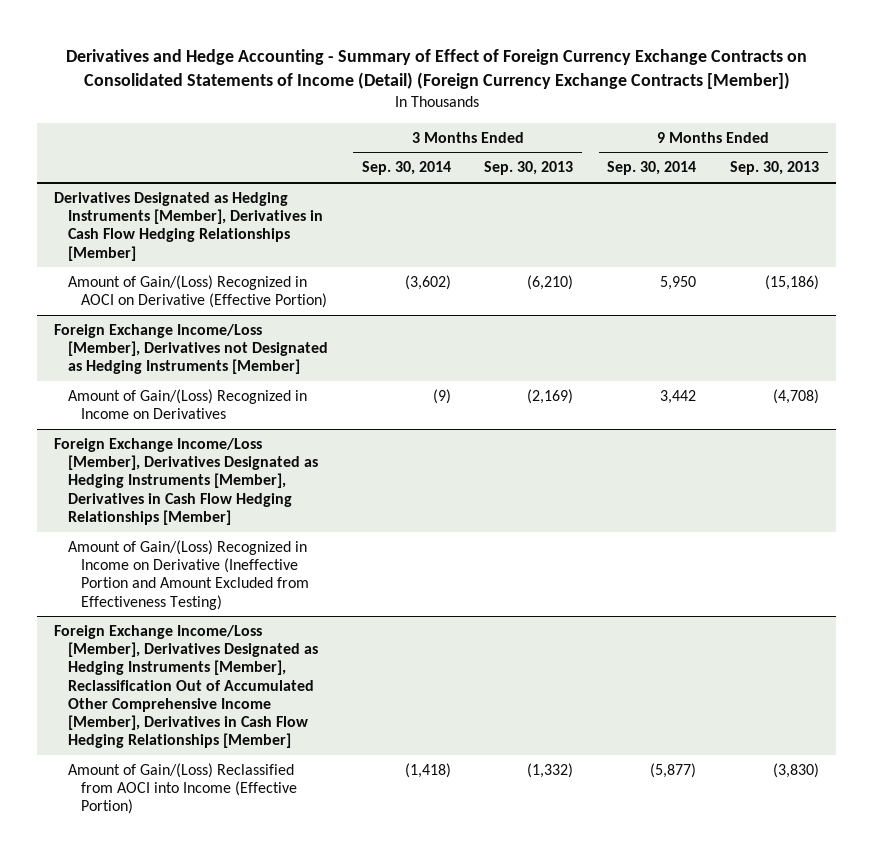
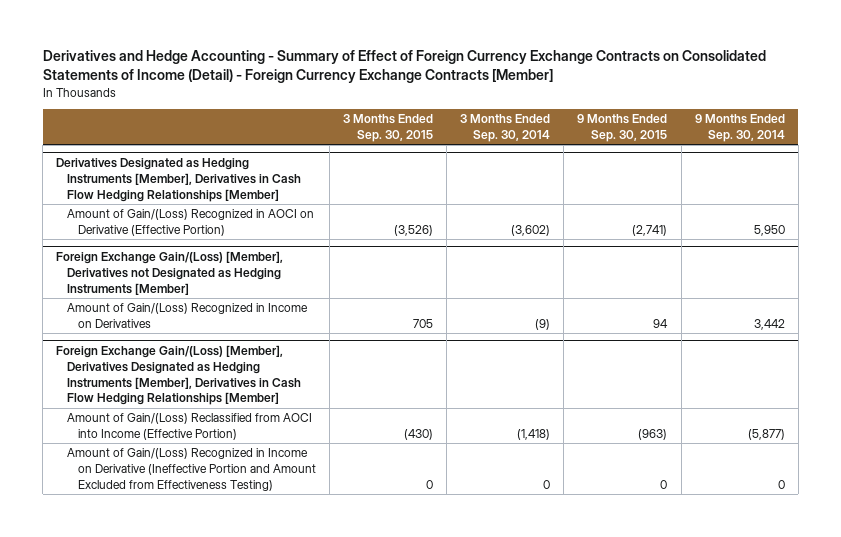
- Derivatives and Hedge Accounting - Summary of Effect of Foreign Currency Exchange Contracts on Consolidated Statements of Income (Detail) (Foreign Currency Exchange Contracts [Member])
+ Derivatives and Hedge Accounting - Summary of Effect of Foreign Currency Exchange Contracts on Consolidated Statements of Income (Detail) - Foreign Currency Exchange Contracts [Member]
- | 3 Months Ended Sep. 30, 2014 | 3 Months Ended Sep. 30, 2013 | 9 Months Ended Sep. 30, 2014 | 9 Months Ended Sep. 30, 2013
+ | 3 Months Ended Sep. 30, 2015 | 3 Months Ended Sep. 30, 2014 | 9 Months Ended Sep. 30, 2015 | 9 Months Ended Sep. 30, 2014
- Foreign Exchange Income/Loss [Member], Derivatives not Designated as Hedging Instruments [Member]
+ Foreign Exchange Gain/(Loss) [Member], Derivatives not Designated as Hedging Instruments [Member]
- Foreign Exchange Income/Loss [Member], Derivatives Designated as Hedging Instruments [Member], Derivatives in Cash Flow Hedging Relationships [Member]
- Amount of Gain/(Loss) Recognized in Income on Derivative (Ineffective Portion and Amount Excluded from Effectiveness Testing)
- Foreign Exchange Income/Loss [Member], Derivatives Designated as Hedging Instruments [Member], Reclassification Out of Accumulated Other Comprehensive Income [Member], Derivatives in Cash Flow Hedging Relationships [Member]
+ Foreign Exchange Gain/(Loss) [Member], Derivatives Designated as Hedging Instruments [Member], Derivatives in Cash Flow Hedging Relationships [Member]
+ Amount of Gain/(Loss) Recognized in Income on Derivative (Ineffective Portion and Amount Excluded from Effectiveness Testing) | 0 | 0 | 0 | 0

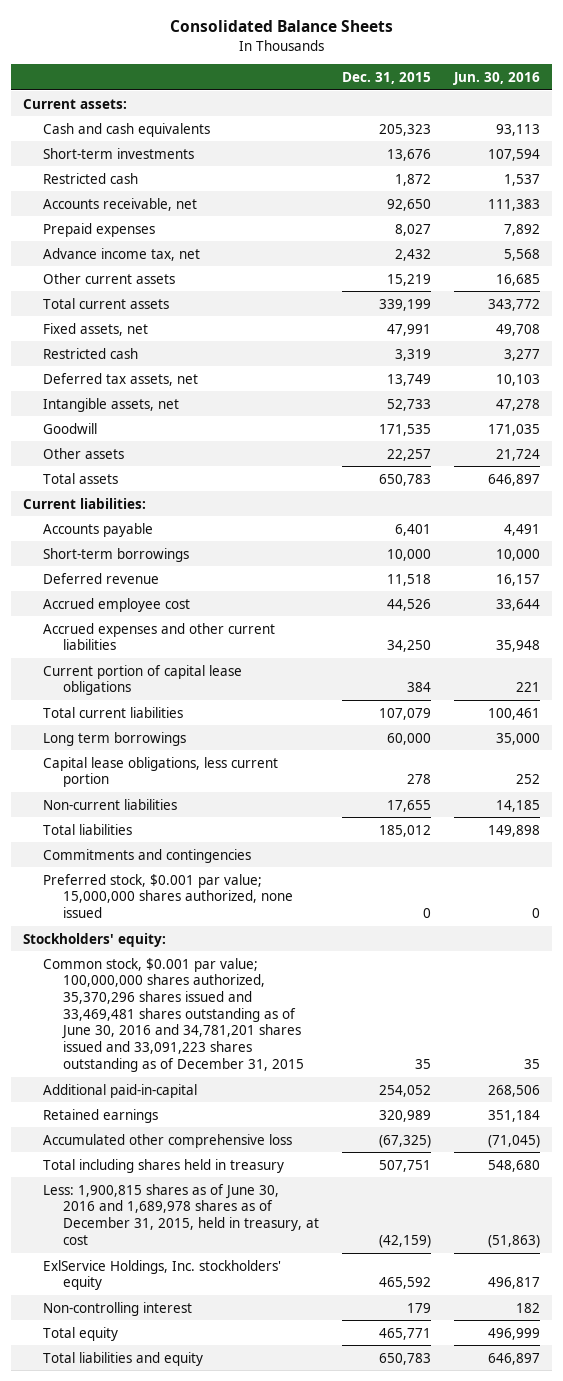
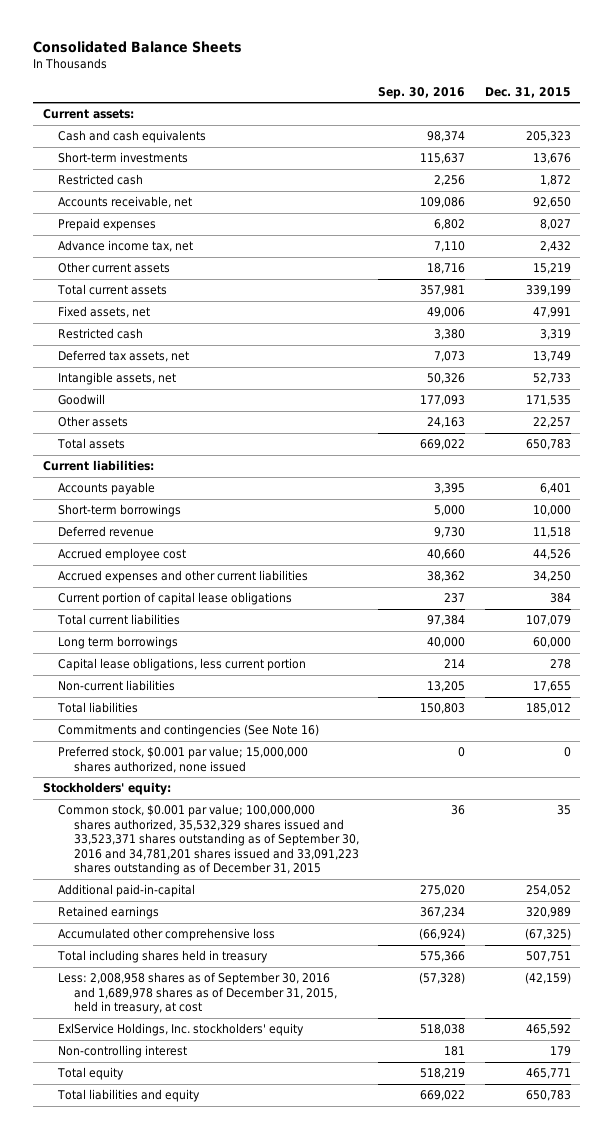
- | Dec. 31, 2015 | Jun. 30, 2016
+ | Sep. 30, 2016 | Dec. 31, 2015
- Commitments and contingencies
+ Commitments and contingencies (See Note 16)
- Common stock, $0.001 par value; 100,000,000 shares authorized, 35,370,296 shares issued and 33,469,481 shares outstanding as of June 30, 2016 and 34,781,201 shares issued and 33,091,223 shares outstanding as of December 31, 2015 | 35 | 35
+ Common stock, $0.001 par value; 100,000,000 shares authorized, 35,532,329 shares issued and 33,523,371 shares outstanding as of September 30, 2016 and 34,781,201 shares issued and 33,091,223 shares outstanding as of December 31, 2015 | 36 | 35
- Less: 1,900,815 shares as of June 30, 2016 and 1,689,978 shares as of December 31, 2015, held in treasury, at cost | (42,159) | (51,863)
+ Less: 2,008,958 shares as of September 30, 2016 and 1,689,978 shares as of December 31, 2015, held in treasury, at cost | (57,328) | (42,159)

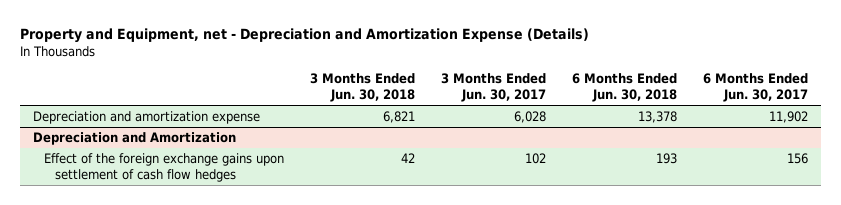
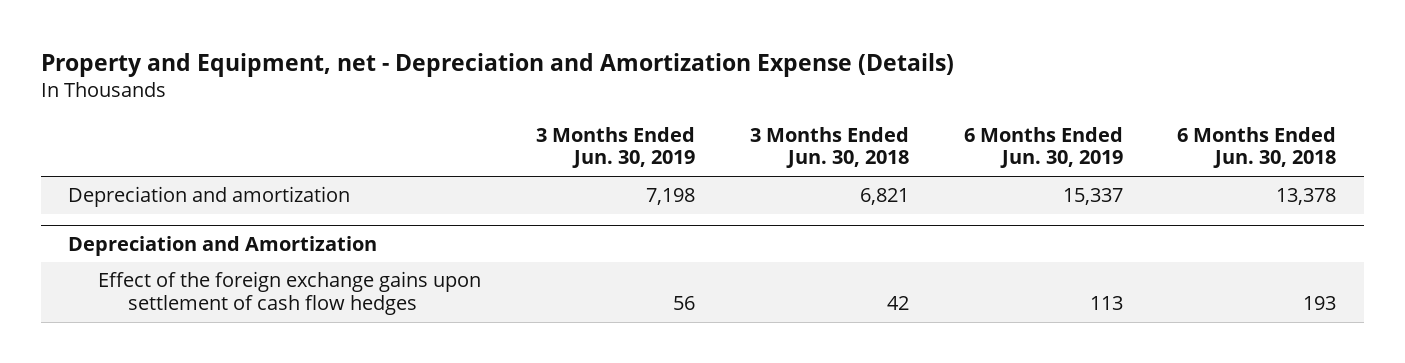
- | 3 Months Ended Jun. 30, 2018 | 3 Months Ended Jun. 30, 2017 | 6 Months Ended Jun. 30, 2018 | 6 Months Ended Jun. 30, 2017
+ | 3 Months Ended Jun. 30, 2019 | 3 Months Ended Jun. 30, 2018 | 6 Months Ended Jun. 30, 2019 | 6 Months Ended Jun. 30, 2018
- Depreciation and amortization expense | 6,821 | 6,028 | 13,378 | 11,902
+ Depreciation and amortization | 7,198 | 6,821 | 15,337 | 13,378

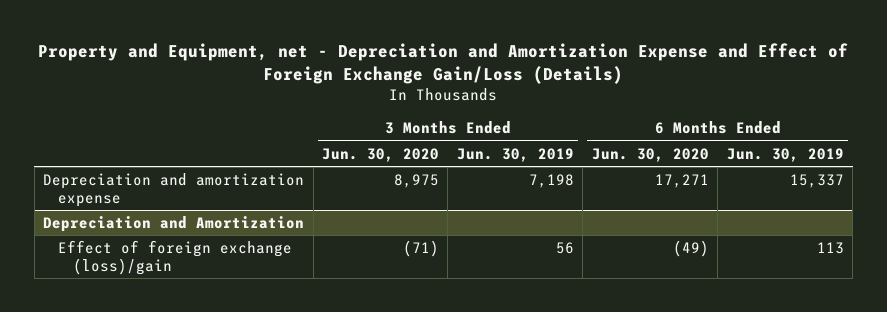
- Property and Equipment, net - Depreciation and Amortization Expense (Details)
+ Property and Equipment, net - Depreciation and Amortization Expense and Effect of Foreign Exchange Gain/Loss (Details)
- | 3 Months Ended Jun. 30, 2019 | 3 Months Ended Jun. 30, 2018 | 6 Months Ended Jun. 30, 2019 | 6 Months Ended Jun. 30, 2018
+ | 3 Months Ended Jun. 30, 2020 | 3 Months Ended Jun. 30, 2019 | 6 Months Ended Jun. 30, 2020 | 6 Months Ended Jun. 30, 2019
- Depreciation and amortization | 7,198 | 6,821 | 15,337 | 13,378
+ Depreciation and amortization expense | 8,975 | 7,198 | 17,271 | 15,337
@ Depreciation and Amortization
- Effect of the foreign exchange gains upon settlement of cash flow hedges | 56 | 42 | 113 | 193
+ Effect of foreign exchange (loss)/gain | (71) | 56 | (49) | 113

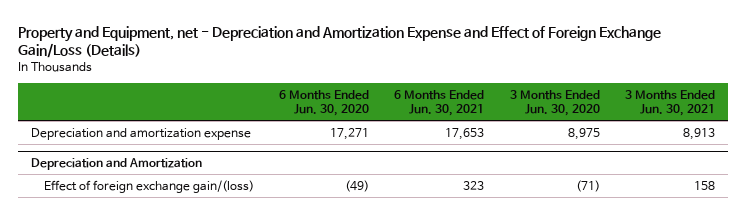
- | 3 Months Ended Jun. 30, 2020 | 3 Months Ended Jun. 30, 2019 | 6 Months Ended Jun. 30, 2020 | 6 Months Ended Jun. 30, 2019
+ | 6 Months Ended Jun. 30, 2020 | 6 Months Ended Jun. 30, 2021 | 3 Months Ended Jun. 30, 2020 | 3 Months Ended Jun. 30, 2021
@ Depreciation and Amortization
- Effect of foreign exchange (loss)/gain | (71) | 56 | (49) | 113
+ Effect of foreign exchange gain/(loss) | (49) | 323 | (71) | 158

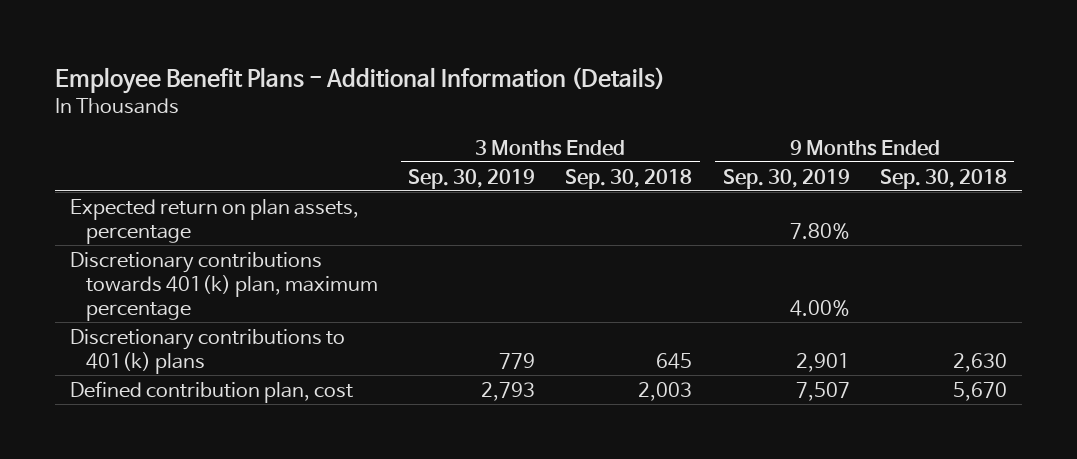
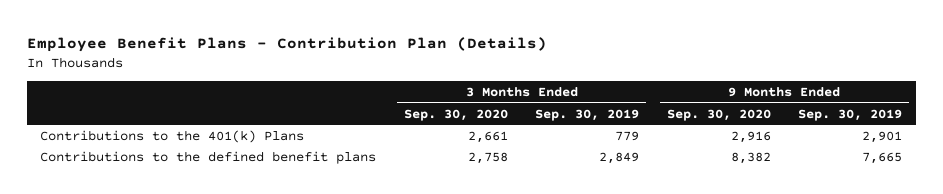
- Employee Benefit Plans - Additional Information (Details)
+ Employee Benefit Plans - Contribution Plan (Details)
- | 3 Months Ended Sep. 30, 2019 | 3 Months Ended Sep. 30, 2018 | 9 Months Ended Sep. 30, 2019 | 9 Months Ended Sep. 30, 2018
+ | 3 Months Ended Sep. 30, 2020 | 3 Months Ended Sep. 30, 2019 | 9 Months Ended Sep. 30, 2020 | 9 Months Ended Sep. 30, 2019
- Expected return on plan assets, percentage | | | 7.80% |
- Discretionary contributions towards 401(k) plan, maximum percentage | | | 4.00% |
- Discretionary contributions to 401(k) plans | 779 | 645 | 2,901 | 2,630
- Defined contribution plan, cost | 2,793 | 2,003 | 7,507 | 5,670
+ Contributions to the 401(k) Plans | 2,661 | 779 | 2,916 | 2,901
+ Contributions to the defined benefit plans | 2,758 | 2,849 | 8,382 | 7,665

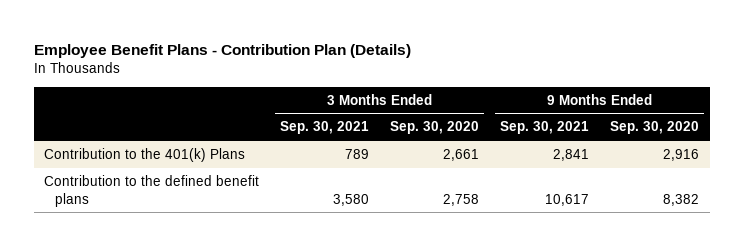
- | 3 Months Ended Sep. 30, 2020 | 3 Months Ended Sep. 30, 2019 | 9 Months Ended Sep. 30, 2020 | 9 Months Ended Sep. 30, 2019
+ | 3 Months Ended Sep. 30, 2021 | 3 Months Ended Sep. 30, 2020 | 9 Months Ended Sep. 30, 2021 | 9 Months Ended Sep. 30, 2020
- Contributions to the 401(k) Plans | 2,661 | 779 | 2,916 | 2,901
- Contributions to the defined benefit plans | 2,758 | 2,849 | 8,382 | 7,665
+ Contribution to the 401(k) Plans | 789 | 2,661 | 2,841 | 2,916
+ Contribution to the defined benefit plans | 3,580 | 2,758 | 10,617 | 8,382

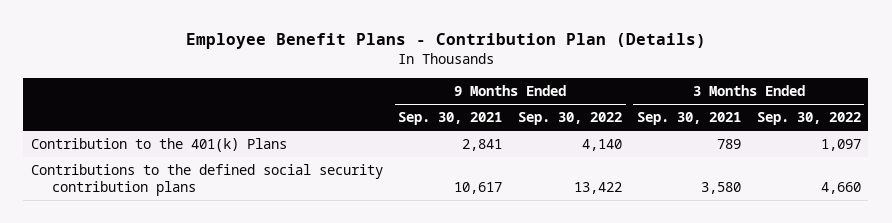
- | 3 Months Ended Sep. 30, 2021 | 3 Months Ended Sep. 30, 2020 | 9 Months Ended Sep. 30, 2021 | 9 Months Ended Sep. 30, 2020
+ | 9 Months Ended Sep. 30, 2021 | 9 Months Ended Sep. 30, 2022 | 3 Months Ended Sep. 30, 2021 | 3 Months Ended Sep. 30, 2022
- Contribution to the defined benefit plans | 3,580 | 2,758 | 10,617 | 8,382
+ Contributions to the defined social security contribution plans | 10,617 | 13,422 | 3,580 | 4,660

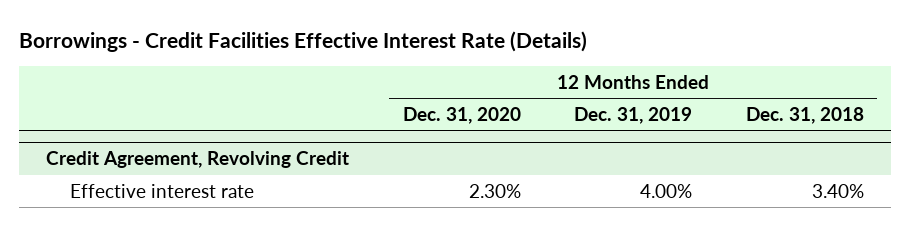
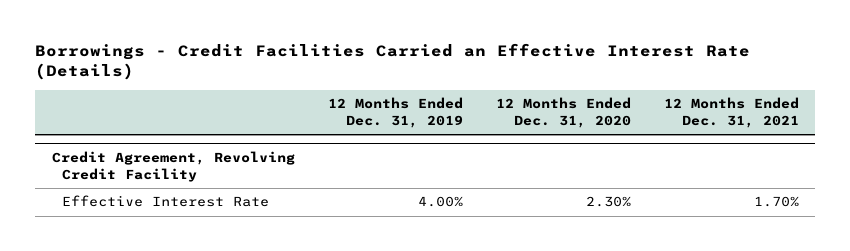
- Borrowings - Credit Facilities Effective Interest Rate (Details)
+ Borrowings - Credit Facilities Carried an Effective Interest Rate (Details)
- | 12 Months Ended Dec. 31, 2020 | 12 Months Ended Dec. 31, 2019 | 12 Months Ended Dec. 31, 2018
+ | 12 Months Ended Dec. 31, 2019 | 12 Months Ended Dec. 31, 2020 | 12 Months Ended Dec. 31, 2021
- Credit Agreement, Revolving Credit
- Effective interest rate | 2.30% | 4.00% | 3.40%
+ Credit Agreement, Revolving Credit Facility
+ Effective Interest Rate | 4.00% | 2.30% | 1.70%

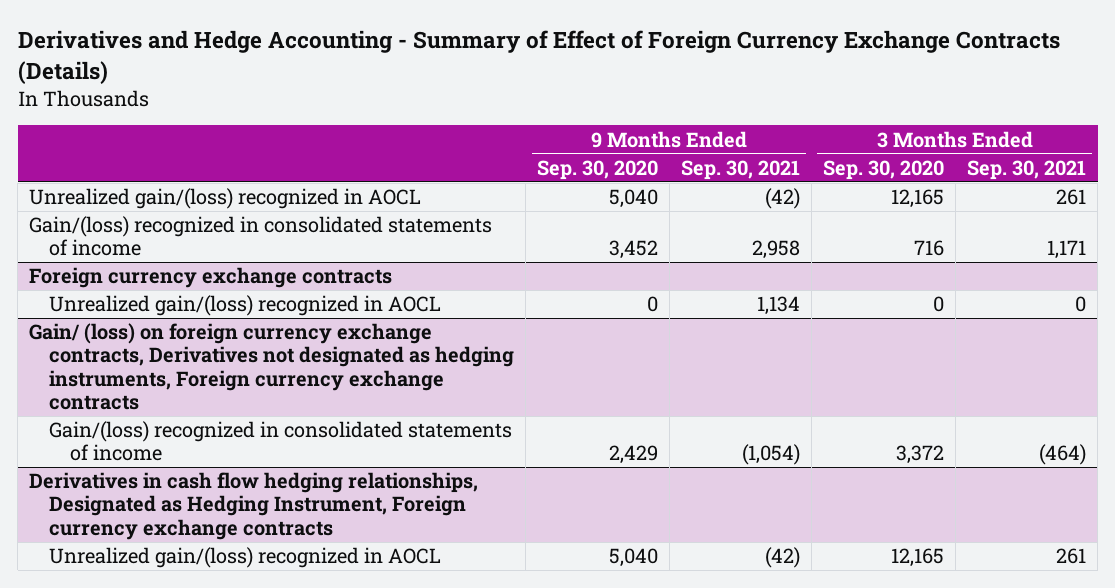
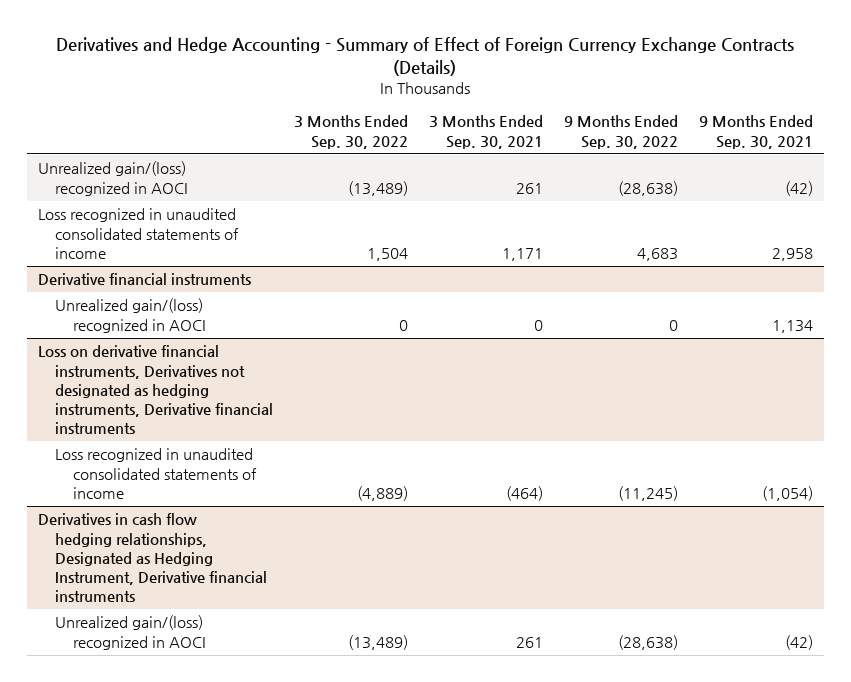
- | 9 Months Ended Sep. 30, 2020 | 9 Months Ended Sep. 30, 2021 | 3 Months Ended Sep. 30, 2020 | 3 Months Ended Sep. 30, 2021
+ | 3 Months Ended Sep. 30, 2022 | 3 Months Ended Sep. 30, 2021 | 9 Months Ended Sep. 30, 2022 | 9 Months Ended Sep. 30, 2021
- Unrealized gain/(loss) recognized in AOCL | 5,040 | (42) | 12,165 | 261
- Gain/(loss) recognized in consolidated statements of income | 3,452 | 2,958 | 716 | 1,171
- Foreign currency exchange contracts
- Unrealized gain/(loss) recognized in AOCL | 0 | 1,134 | 0 | 0
- Gain/ (loss) on foreign currency exchange contracts, Derivatives not designated as hedging instruments, Foreign currency exchange contracts
- Gain/(loss) recognized in consolidated statements of income | 2,429 | (1,054) | 3,372 | (464)
- Derivatives in cash flow hedging relationships, Designated as Hedging Instrument, Foreign currency exchange contracts
- Unrealized gain/(loss) recognized in AOCL | 5,040 | (42) | 12,165 | 261
+ Unrealized gain/(loss) recognized in AOCI | (13,489) | 261 | (28,638) | (42)
+ Loss recognized in unaudited consolidated statements of income | 1,504 | 1,171 | 4,683 | 2,958
+ Derivative financial instruments
+ Unrealized gain/(loss) recognized in AOCI | 0 | 0 | 0 | 1,134
+ Loss on derivative financial instruments, Derivatives not designated as hedging instruments, Derivative financial instruments
+ Loss recognized in unaudited consolidated statements of income | (4,889) | (464) | (11,245) | (1,054)
+ Derivatives in cash flow hedging relationships, Designated as Hedging Instrument, Derivative financial instruments
+ Unrealized gain/(loss) recognized in AOCI | (13,489) | 261 | (28,638) | (42)

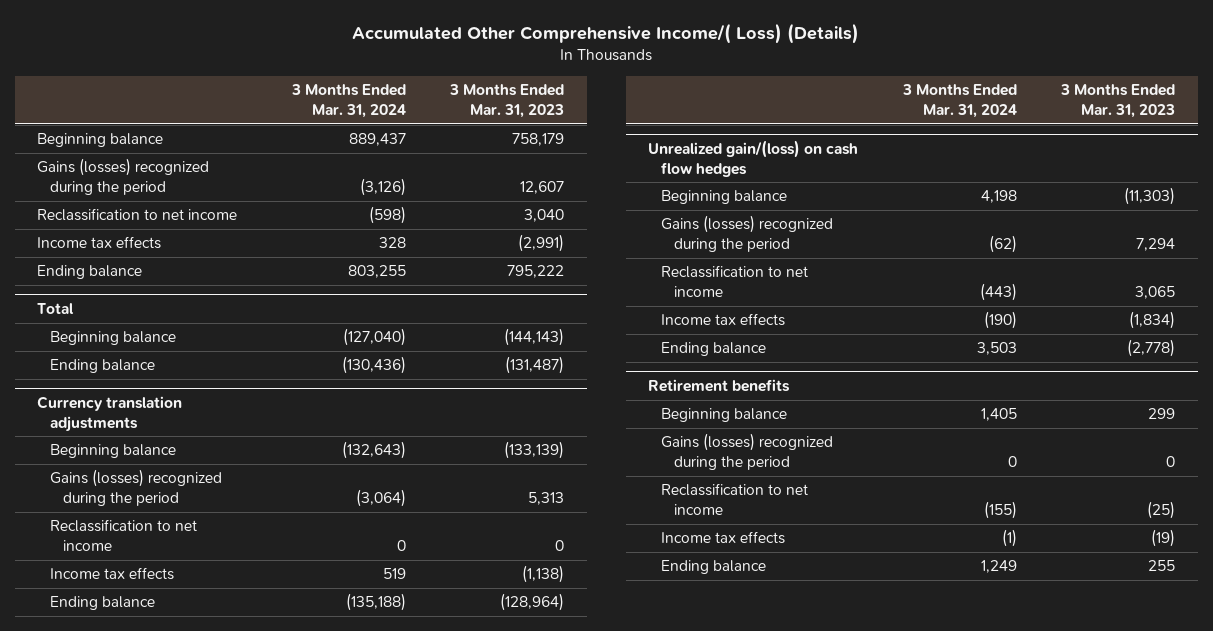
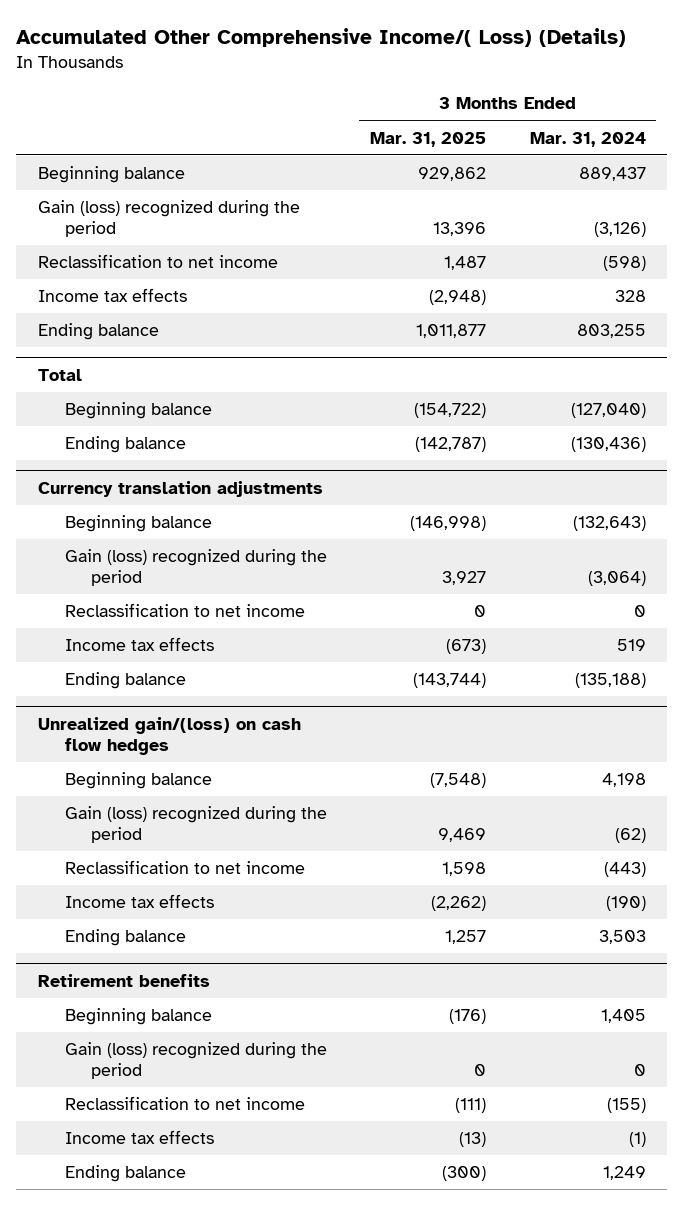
- | 3 Months Ended Mar. 31, 2024 | 3 Months Ended Mar. 31, 2023
+ | 3 Months Ended Mar. 31, 2025 | 3 Months Ended Mar. 31, 2024
- Gains (losses) recognized during the period | (3,126) | 12,607
+ Gain (loss) recognized during the period | 13,396 | (3,126)
@ Currency translation adjustments
- Gains (losses) recognized during the period | (3,064) | 5,313
+ Gain (loss) recognized during the period | 3,927 | (3,064)
@ Unrealized gain/(loss) on cash flow hedges
- Gains (losses) recognized during the period | (62) | 7,294
+ Gain (loss) recognized during the period | 9,469 | (62)
@ Retirement benefits
- Gains (losses) recognized during the period | 0 | 0
+ Gain (loss) recognized during the period | 0 | 0

